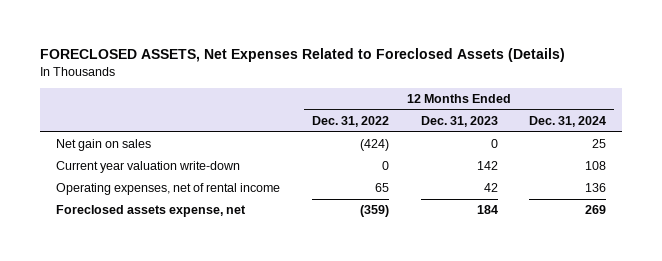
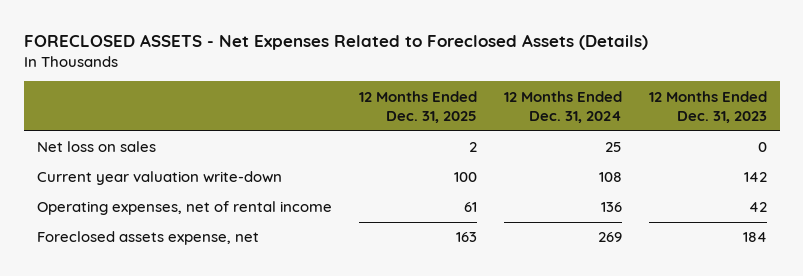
- FORECLOSED ASSETS, Net Expenses Related to Foreclosed Assets (Details)
+ FORECLOSED ASSETS - Net Expenses Related to Foreclosed Assets (Details)
- | 12 Months Ended Dec. 31, 2022 | 12 Months Ended Dec. 31, 2023 | 12 Months Ended Dec. 31, 2024
+ | 12 Months Ended Dec. 31, 2025 | 12 Months Ended Dec. 31, 2024 | 12 Months Ended Dec. 31, 2023
- Net gain on sales | (424) | 0 | 25
+ Net loss on sales | 2 | 25 | 0

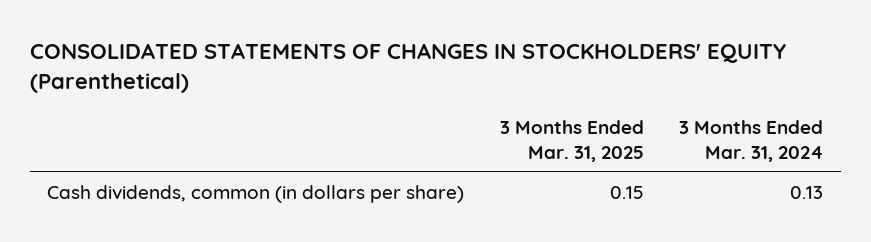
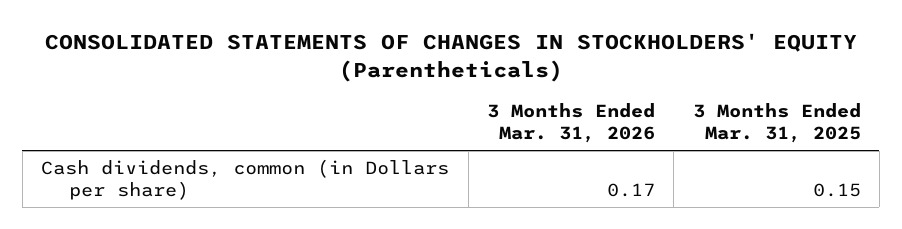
- CONSOLIDATED STATEMENTS OF CHANGES IN STOCKHOLDERS' EQUITY (Parenthetical)
+ CONSOLIDATED STATEMENTS OF CHANGES IN STOCKHOLDERS' EQUITY (Parentheticals)
- | 3 Months Ended Mar. 31, 2025 | 3 Months Ended Mar. 31, 2024
+ | 3 Months Ended Mar. 31, 2026 | 3 Months Ended Mar. 31, 2025
- Cash dividends, common (in dollars per share) | 0.15 | 0.13
+ Cash dividends, common (in Dollars per share) | 0.17 | 0.15

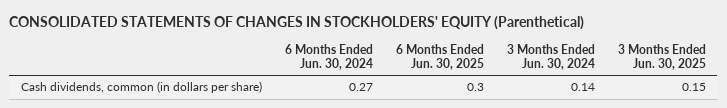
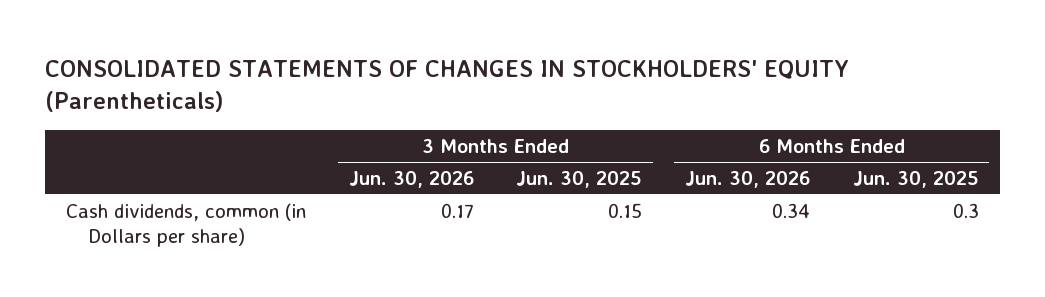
- CONSOLIDATED STATEMENTS OF CHANGES IN STOCKHOLDERS' EQUITY (Parenthetical)
+ CONSOLIDATED STATEMENTS OF CHANGES IN STOCKHOLDERS' EQUITY (Parentheticals)
- | 6 Months Ended Jun. 30, 2024 | 6 Months Ended Jun. 30, 2025 | 3 Months Ended Jun. 30, 2024 | 3 Months Ended Jun. 30, 2025
+ | 3 Months Ended Jun. 30, 2026 | 3 Months Ended Jun. 30, 2025 | 6 Months Ended Jun. 30, 2026 | 6 Months Ended Jun. 30, 2025
- Cash dividends, common (in dollars per share) | 0.27 | 0.3 | 0.14 | 0.15
+ Cash dividends, common (in Dollars per share) | 0.17 | 0.15 | 0.34 | 0.3

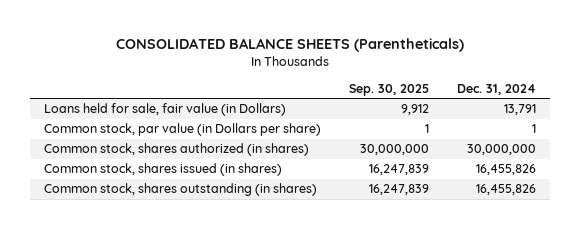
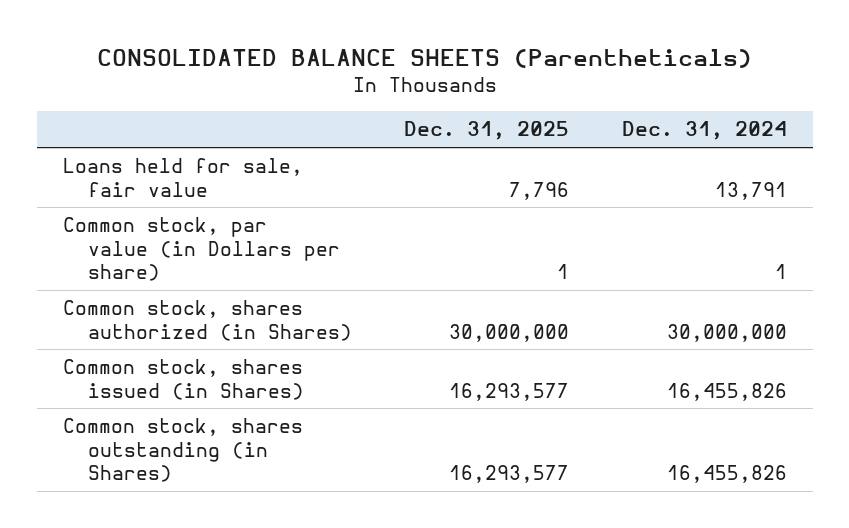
- | Sep. 30, 2025 | Dec. 31, 2024
+ | Dec. 31, 2025 | Dec. 31, 2024
- Loans held for sale, fair value (in Dollars) | 9,912 | 13,791
+ Loans held for sale, fair value | 7,796 | 13,791
- Common stock, shares authorized (in shares) | 30,000,000 | 30,000,000
- Common stock, shares issued (in shares) | 16,247,839 | 16,455,826
- Common stock, shares outstanding (in shares) | 16,247,839 | 16,455,826
+ Common stock, shares authorized (in Shares) | 30,000,000 | 30,000,000
+ Common stock, shares issued (in Shares) | 16,293,577 | 16,455,826
+ Common stock, shares outstanding (in Shares) | 16,293,577 | 16,455,826

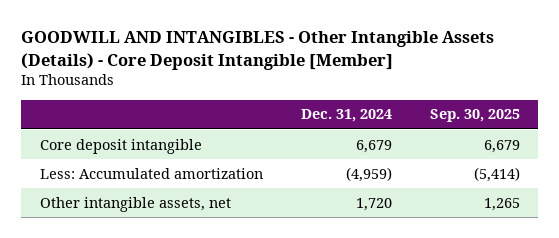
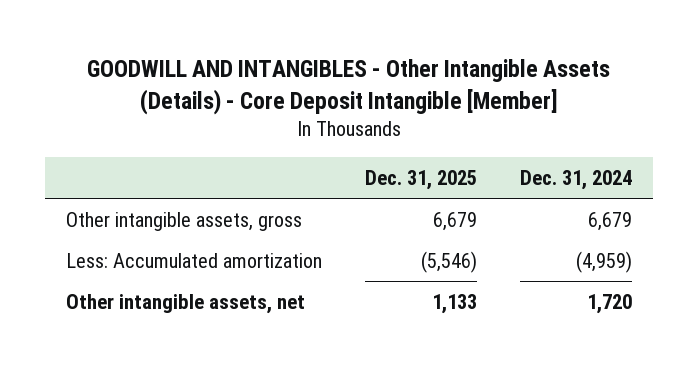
- | Dec. 31, 2024 | Sep. 30, 2025
+ | Dec. 31, 2025 | Dec. 31, 2024
- Core deposit intangible | 6,679 | 6,679
+ Other intangible assets, gross | 6,679 | 6,679

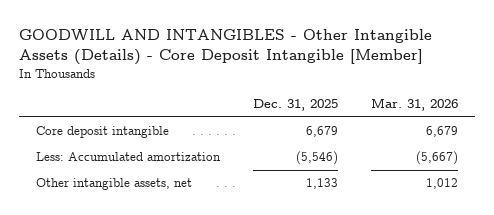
- | Dec. 31, 2025 | Dec. 31, 2024
+ | Dec. 31, 2025 | Mar. 31, 2026
- Other intangible assets, gross | 6,679 | 6,679
+ Core deposit intangible | 6,679 | 6,679

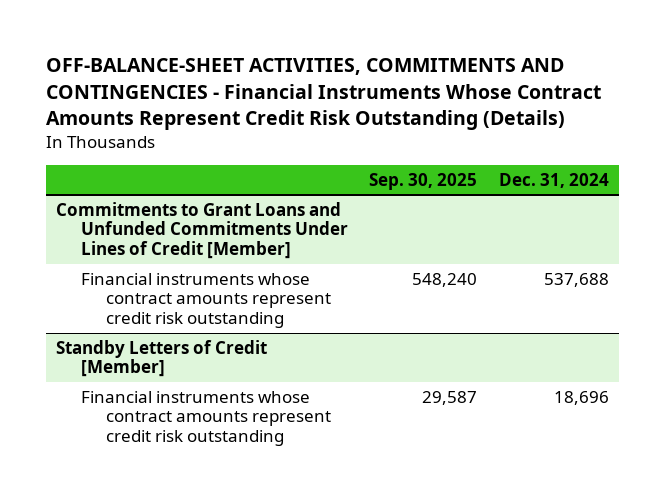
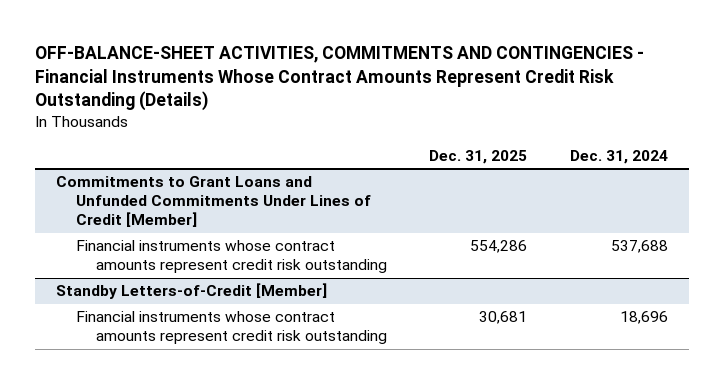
- | Sep. 30, 2025 | Dec. 31, 2024
+ | Dec. 31, 2025 | Dec. 31, 2024
- Standby Letters of Credit [Member]
+ Standby Letters-of-Credit [Member]

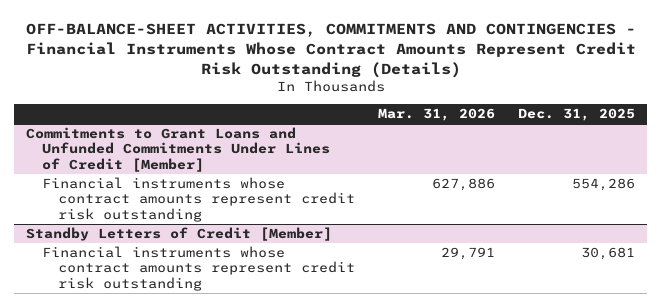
- | Dec. 31, 2025 | Dec. 31, 2024
+ | Mar. 31, 2026 | Dec. 31, 2025
- Standby Letters-of-Credit [Member]
+ Standby Letters of Credit [Member]

